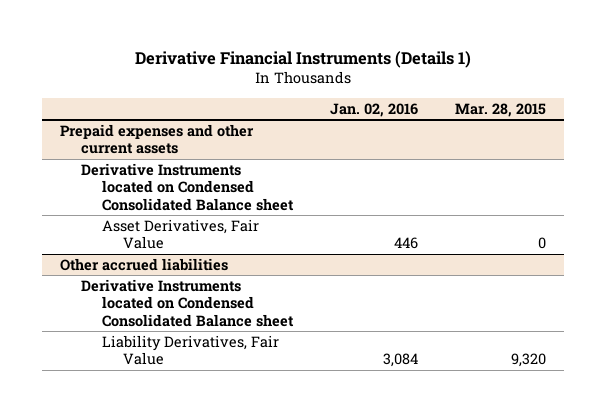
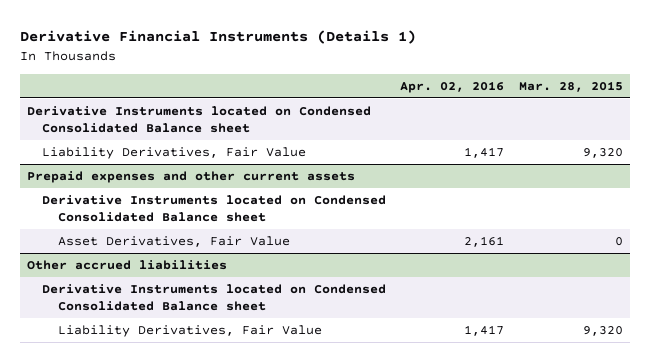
- | Jan. 02, 2016 | Mar. 28, 2015
+ | Apr. 02, 2016 | Mar. 28, 2015
+ Derivative Instruments located on Condensed Consolidated Balance sheet
+ Liability Derivatives, Fair Value | 1,417 | 9,320

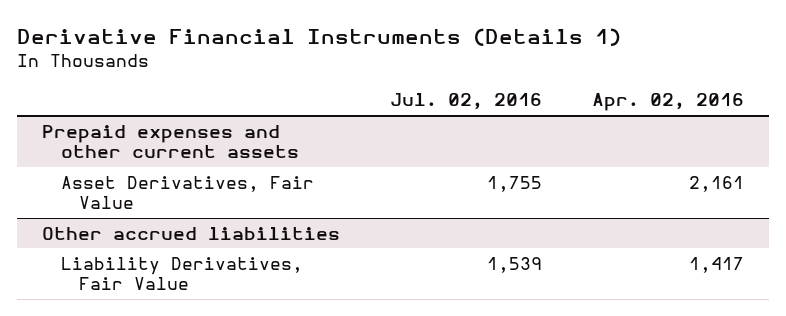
- | Apr. 02, 2016 | Mar. 28, 2015
+ | Jul. 02, 2016 | Apr. 02, 2016
- Derivative Instruments located on Condensed Consolidated Balance sheet
- Liability Derivatives, Fair Value | 1,417 | 9,320
@ Prepaid expenses and other current assets
- Derivative Instruments located on Condensed Consolidated Balance sheet
@ Other accrued liabilities
- Derivative Instruments located on Condensed Consolidated Balance sheet

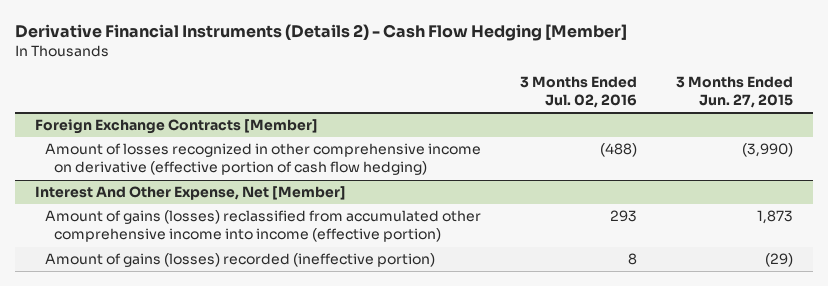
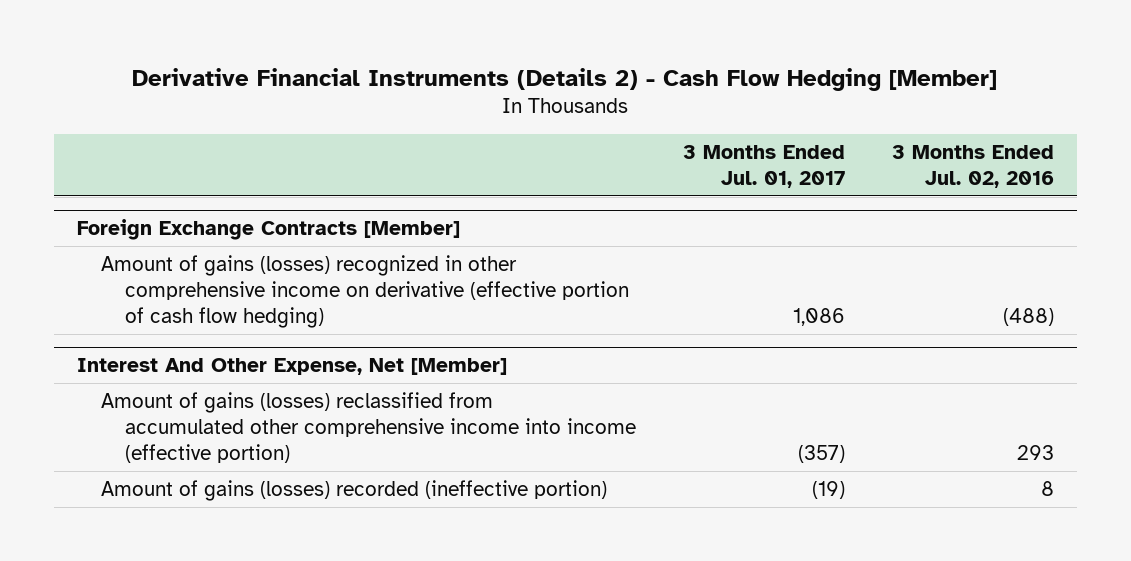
- | 3 Months Ended Jul. 02, 2016 | 3 Months Ended Jun. 27, 2015
+ | 3 Months Ended Jul. 01, 2017 | 3 Months Ended Jul. 02, 2016
@ Foreign Exchange Contracts [Member]
- Amount of losses recognized in other comprehensive income on derivative (effective portion of cash flow hedging) | (488) | (3,990)
+ Amount of gains (losses) recognized in other comprehensive income on derivative (effective portion of cash flow hedging) | 1,086 | (488)

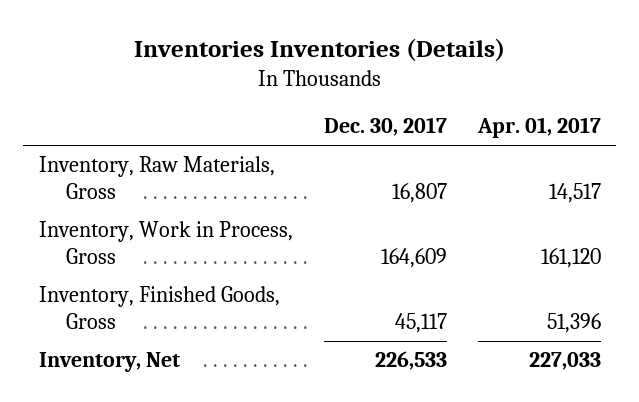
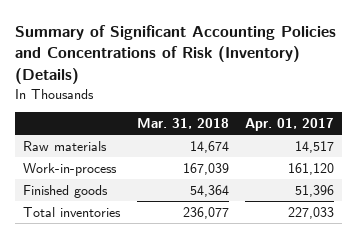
- Inventories Inventories (Details)
+ Summary of Significant Accounting Policies and Concentrations of Risk (Inventory) (Details)
- | Dec. 30, 2017 | Apr. 01, 2017
+ | Mar. 31, 2018 | Apr. 01, 2017
- Inventory, Raw Materials, Gross | 16,807 | 14,517
- Inventory, Work in Process, Gross | 164,609 | 161,120
- Inventory, Finished Goods, Gross | 45,117 | 51,396
- Inventory, Net | 226,533 | 227,033
+ Raw materials | 14,674 | 14,517
+ Work-in-process | 167,039 | 161,120
+ Finished goods | 54,364 | 51,396
+ Total inventories | 236,077 | 227,033

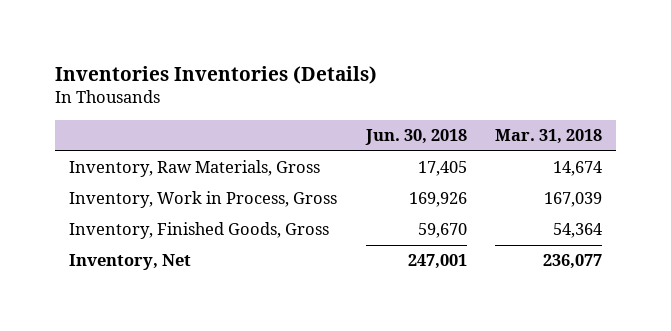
- Summary of Significant Accounting Policies and Concentrations of Risk (Inventory) (Details)
+ Inventories Inventories (Details)
- | Mar. 31, 2018 | Apr. 01, 2017
+ | Jun. 30, 2018 | Mar. 31, 2018
- Raw materials | 14,674 | 14,517
- Work-in-process | 167,039 | 161,120
- Finished goods | 54,364 | 51,396
- Total inventories | 236,077 | 227,033
+ Inventory, Raw Materials, Gross | 17,405 | 14,674
+ Inventory, Work in Process, Gross | 169,926 | 167,039
+ Inventory, Finished Goods, Gross | 59,670 | 54,364
+ Inventory, Net | 247,001 | 236,077

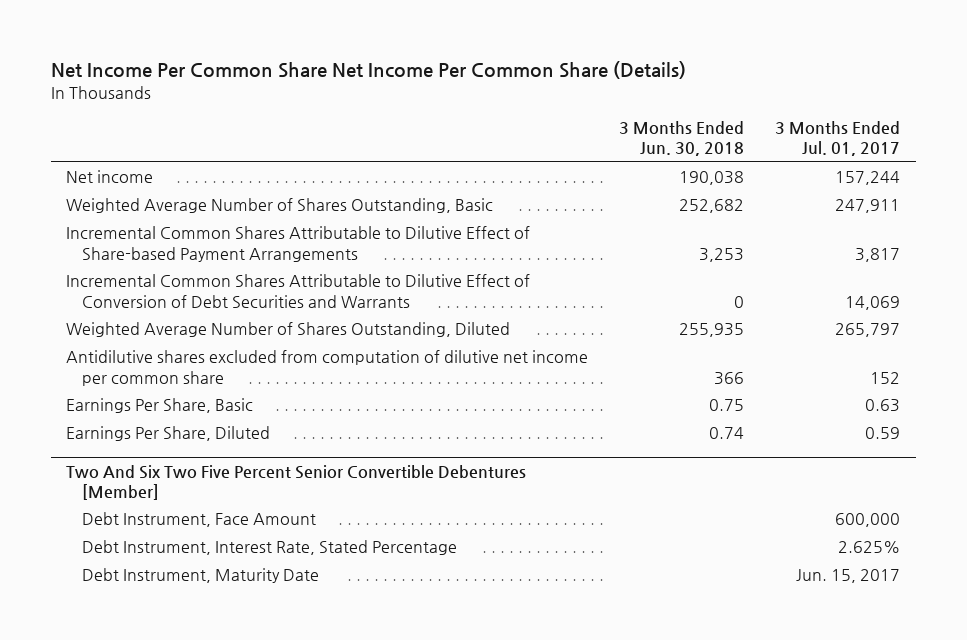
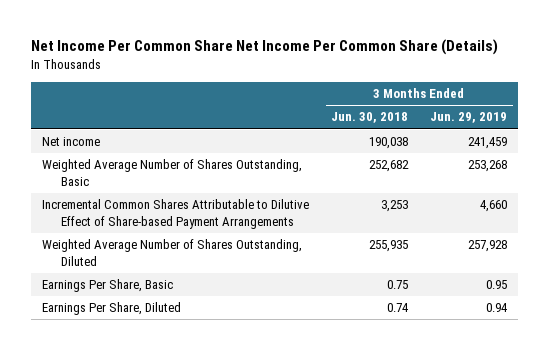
- | 3 Months Ended Jun. 30, 2018 | 3 Months Ended Jul. 01, 2017
+ | 3 Months Ended Jun. 30, 2018 | 3 Months Ended Jun. 29, 2019
- Incremental Common Shares Attributable to Dilutive Effect of Conversion of Debt Securities and Warrants | 0 | 14,069
- Antidilutive shares excluded from computation of dilutive net income per common share | 366 | 152
- Two And Six Two Five Percent Senior Convertible Debentures [Member]
- Debt Instrument, Face Amount | | 600,000
- Debt Instrument, Interest Rate, Stated Percentage | | 2.625%
- Debt Instrument, Maturity Date | | Jun. 15, 2017

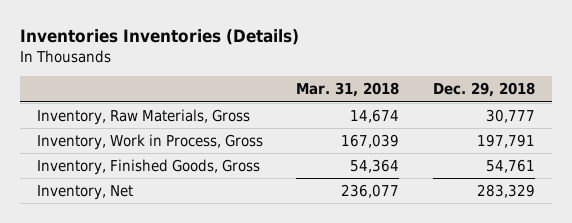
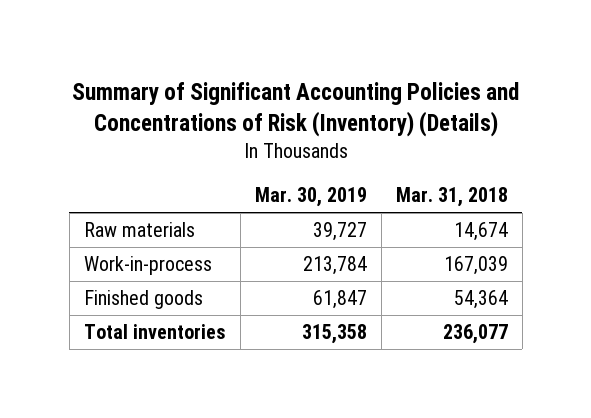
- Inventories Inventories (Details)
+ Summary of Significant Accounting Policies and Concentrations of Risk (Inventory) (Details)
- | Mar. 31, 2018 | Dec. 29, 2018
+ | Mar. 30, 2019 | Mar. 31, 2018
- Inventory, Raw Materials, Gross | 14,674 | 30,777
- Inventory, Work in Process, Gross | 167,039 | 197,791
- Inventory, Finished Goods, Gross | 54,364 | 54,761
- Inventory, Net | 236,077 | 283,329
+ Raw materials | 39,727 | 14,674
+ Work-in-process | 213,784 | 167,039
+ Finished goods | 61,847 | 54,364
+ Total inventories | 315,358 | 236,077

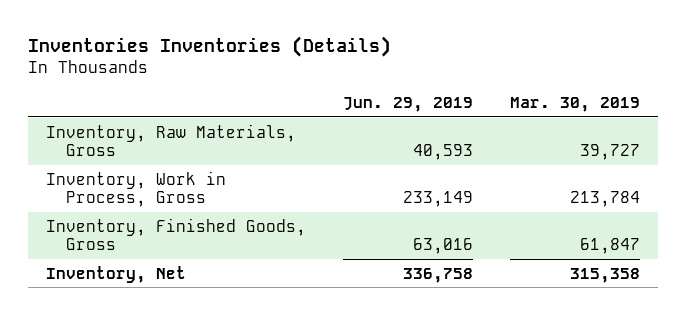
- Summary of Significant Accounting Policies and Concentrations of Risk (Inventory) (Details)
+ Inventories Inventories (Details)
- | Mar. 30, 2019 | Mar. 31, 2018
+ | Jun. 29, 2019 | Mar. 30, 2019
- Raw materials | 39,727 | 14,674
- Work-in-process | 213,784 | 167,039
- Finished goods | 61,847 | 54,364
- Total inventories | 315,358 | 236,077
+ Inventory, Raw Materials, Gross | 40,593 | 39,727
+ Inventory, Work in Process, Gross | 233,149 | 213,784
+ Inventory, Finished Goods, Gross | 63,016 | 61,847
+ Inventory, Net | 336,758 | 315,358

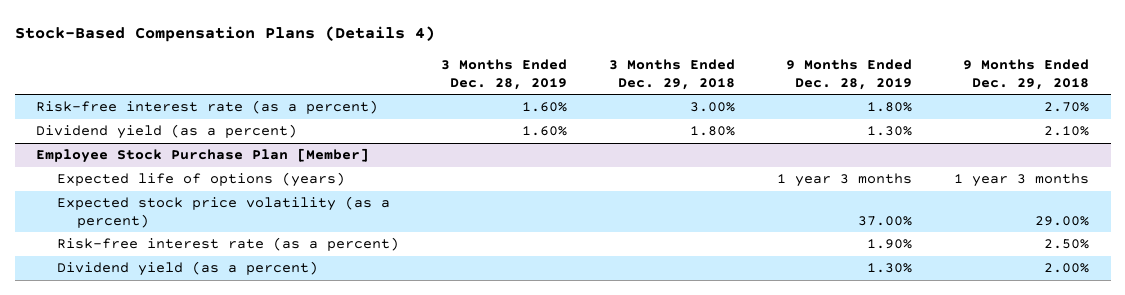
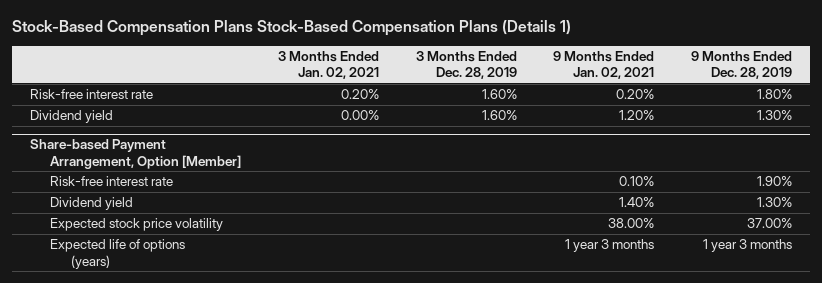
- Stock-Based Compensation Plans (Details 4)
+ Stock-Based Compensation Plans Stock-Based Compensation Plans (Details 1)
- | 3 Months Ended Dec. 28, 2019 | 3 Months Ended Dec. 29, 2018 | 9 Months Ended Dec. 28, 2019 | 9 Months Ended Dec. 29, 2018
+ | 3 Months Ended Jan. 02, 2021 | 3 Months Ended Dec. 28, 2019 | 9 Months Ended Jan. 02, 2021 | 9 Months Ended Dec. 28, 2019
- Risk-free interest rate (as a percent) | 1.60% | 3.00% | 1.80% | 2.70%
- Dividend yield (as a percent) | 1.60% | 1.80% | 1.30% | 2.10%
- Employee Stock Purchase Plan [Member]
+ Risk-free interest rate | 0.20% | 1.60% | 0.20% | 1.80%
+ Dividend yield | 0.00% | 1.60% | 1.20% | 1.30%
+ Share-based Payment Arrangement, Option [Member]
+ Risk-free interest rate | | | 0.10% | 1.90%
+ Dividend yield | | | 1.40% | 1.30%
+ Expected stock price volatility | | | 38.00% | 37.00%
- Expected stock price volatility (as a percent) | | | 37.00% | 29.00%
- Risk-free interest rate (as a percent) | | | 1.90% | 2.50%
- Dividend yield (as a percent) | | | 1.30% | 2.00%

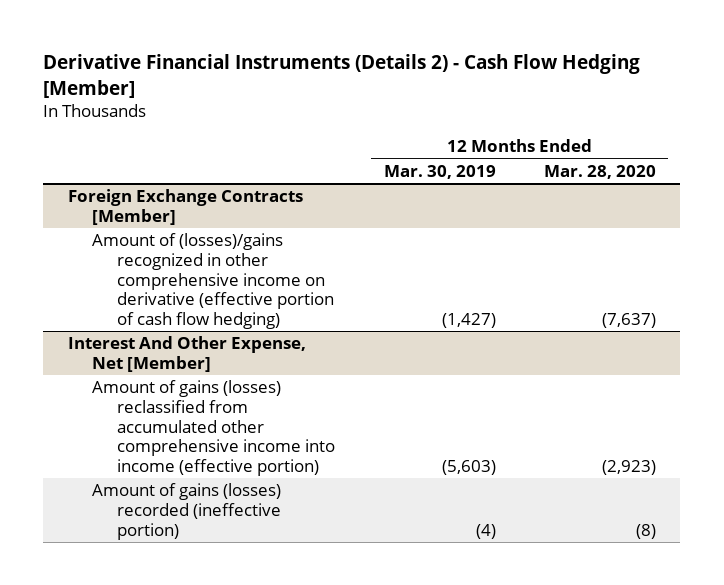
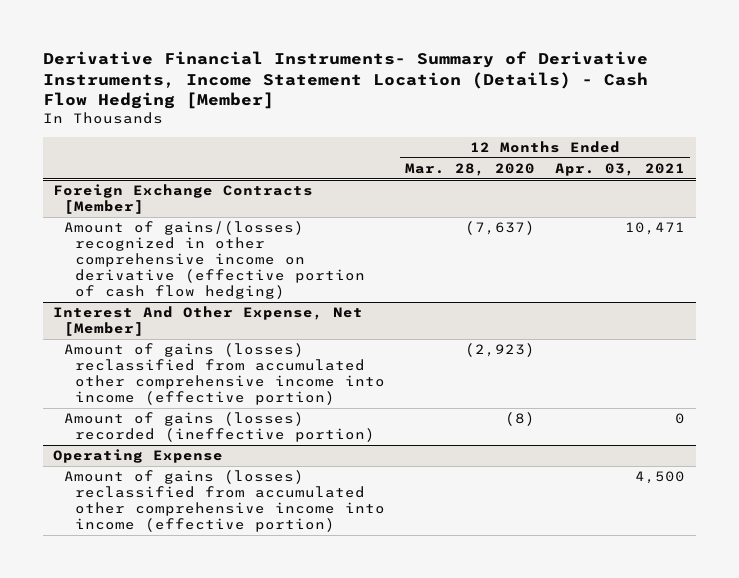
- Derivative Financial Instruments (Details 2) - Cash Flow Hedging [Member]
+ Derivative Financial Instruments- Summary of Derivative Instruments, Income Statement Location (Details) - Cash Flow Hedging [Member]
- | 12 Months Ended Mar. 30, 2019 | 12 Months Ended Mar. 28, 2020
+ | 12 Months Ended Mar. 28, 2020 | 12 Months Ended Apr. 03, 2021
@ Foreign Exchange Contracts [Member]
- Amount of (losses)/gains recognized in other comprehensive income on derivative (effective portion of cash flow hedging) | (1,427) | (7,637)
+ Amount of gains/(losses) recognized in other comprehensive income on derivative (effective portion of cash flow hedging) | (7,637) | 10,471
+ Operating Expense
+ Amount of gains (losses) reclassified from accumulated other comprehensive income into income (effective portion) | | 4,500

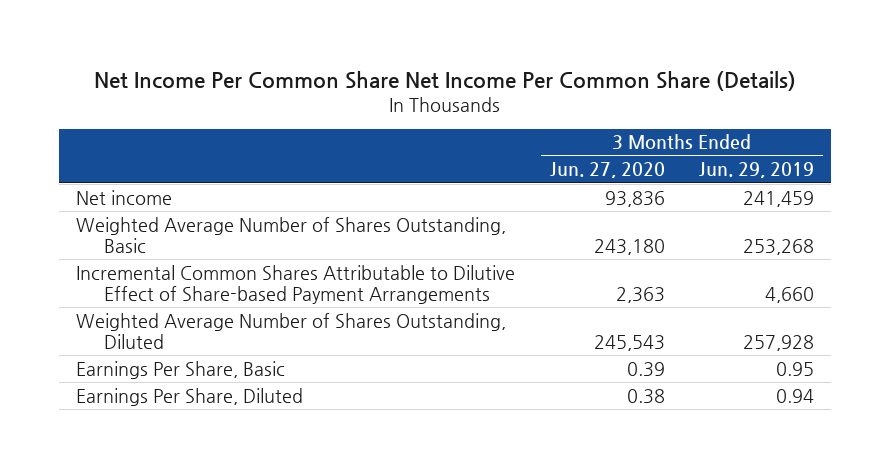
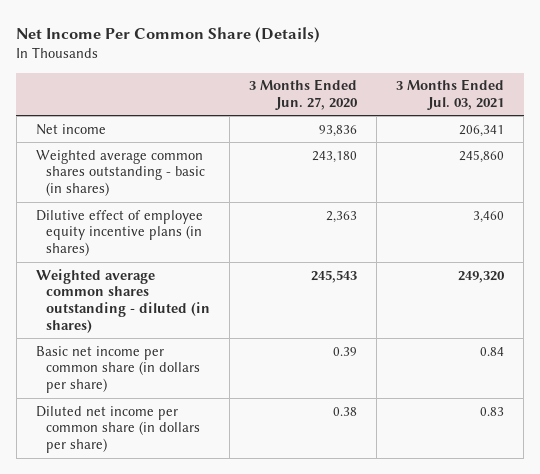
- Net Income Per Common Share Net Income Per Common Share (Details)
+ Net Income Per Common Share (Details)
- | 3 Months Ended Jun. 27, 2020 | 3 Months Ended Jun. 29, 2019
+ | 3 Months Ended Jun. 27, 2020 | 3 Months Ended Jul. 03, 2021
- Weighted Average Number of Shares Outstanding, Basic | 243,180 | 253,268
- Incremental Common Shares Attributable to Dilutive Effect of Share-based Payment Arrangements | 2,363 | 4,660
- Weighted Average Number of Shares Outstanding, Diluted | 245,543 | 257,928
- Earnings Per Share, Basic | 0.39 | 0.95
- Earnings Per Share, Diluted | 0.38 | 0.94
+ Weighted average common shares outstanding - basic (in shares) | 243,180 | 245,860
+ Dilutive effect of employee equity incentive plans (in shares) | 2,363 | 3,460
+ Weighted average common shares outstanding - diluted (in shares) | 245,543 | 249,320
+ Basic net income per common share (in dollars per share) | 0.39 | 0.84
+ Diluted net income per common share (in dollars per share) | 0.38 | 0.83

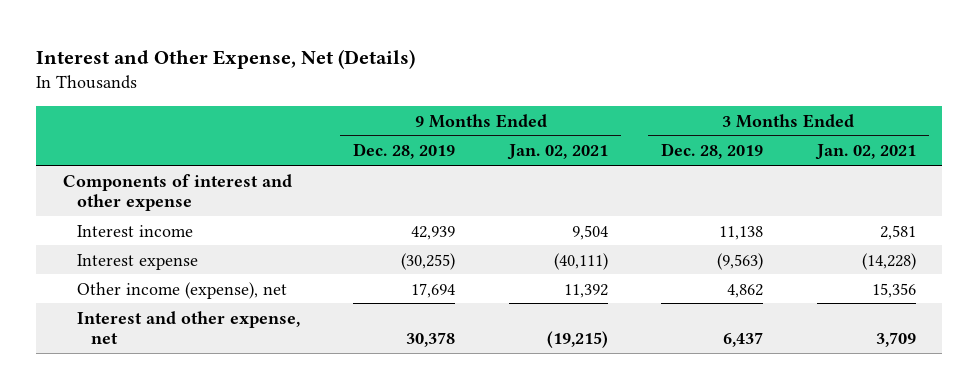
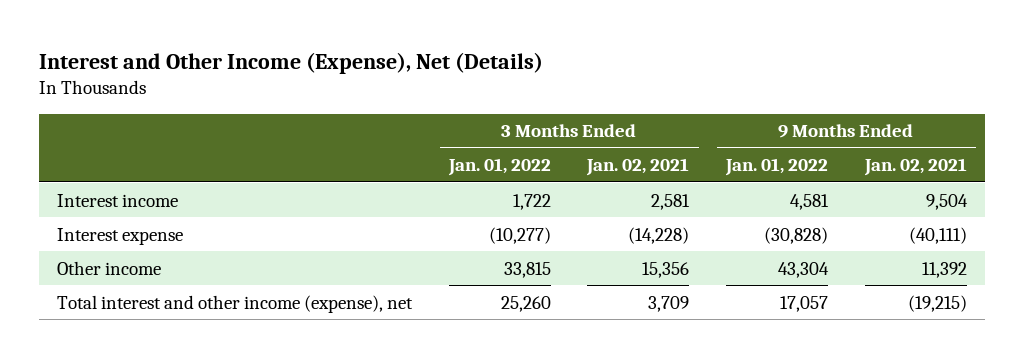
- Interest and Other Expense, Net (Details)
+ Interest and Other Income (Expense), Net (Details)
- | 9 Months Ended Dec. 28, 2019 | 9 Months Ended Jan. 02, 2021 | 3 Months Ended Dec. 28, 2019 | 3 Months Ended Jan. 02, 2021
+ | 3 Months Ended Jan. 01, 2022 | 3 Months Ended Jan. 02, 2021 | 9 Months Ended Jan. 01, 2022 | 9 Months Ended Jan. 02, 2021
- Components of interest and other expense
- Other income (expense), net | 17,694 | 11,392 | 4,862 | 15,356
- Interest and other expense, net | 30,378 | (19,215) | 6,437 | 3,709
+ Other income | 33,815 | 15,356 | 43,304 | 11,392
+ Total interest and other income (expense), net | 25,260 | 3,709 | 17,057 | (19,215)

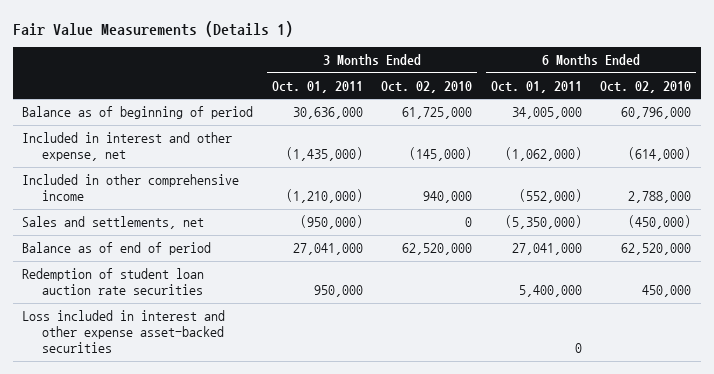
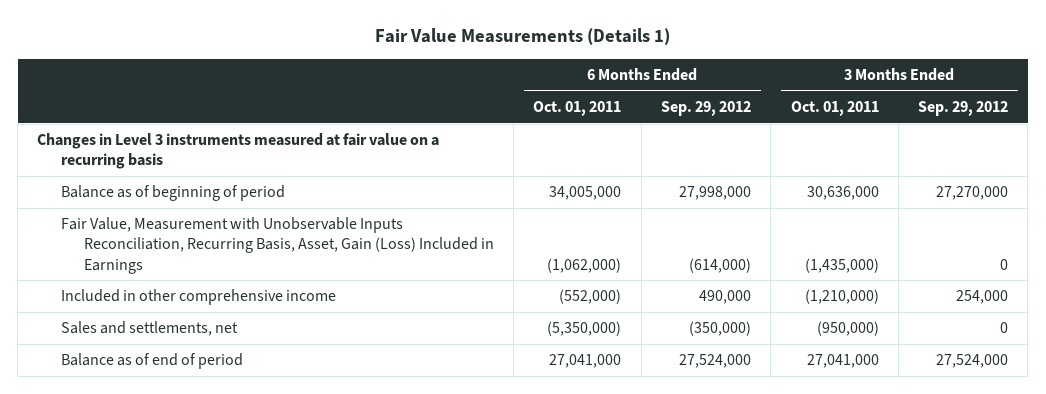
- | 3 Months Ended Oct. 01, 2011 | 3 Months Ended Oct. 02, 2010 | 6 Months Ended Oct. 01, 2011 | 6 Months Ended Oct. 02, 2010
+ | 6 Months Ended Oct. 01, 2011 | 6 Months Ended Sep. 29, 2012 | 3 Months Ended Oct. 01, 2011 | 3 Months Ended Sep. 29, 2012
+ Changes in Level 3 instruments measured at fair value on a recurring basis
- Included in interest and other expense, net | (1,435,000) | (145,000) | (1,062,000) | (614,000)
+ Fair Value, Measurement with Unobservable Inputs Reconciliation, Recurring Basis, Asset, Gain (Loss) Included in Earnings | (1,062,000) | (614,000) | (1,435,000) | 0
- Redemption of student loan auction rate securities | 950,000 | | 5,400,000 | 450,000
- Loss included in interest and other expense asset-backed securities | | | 0 |

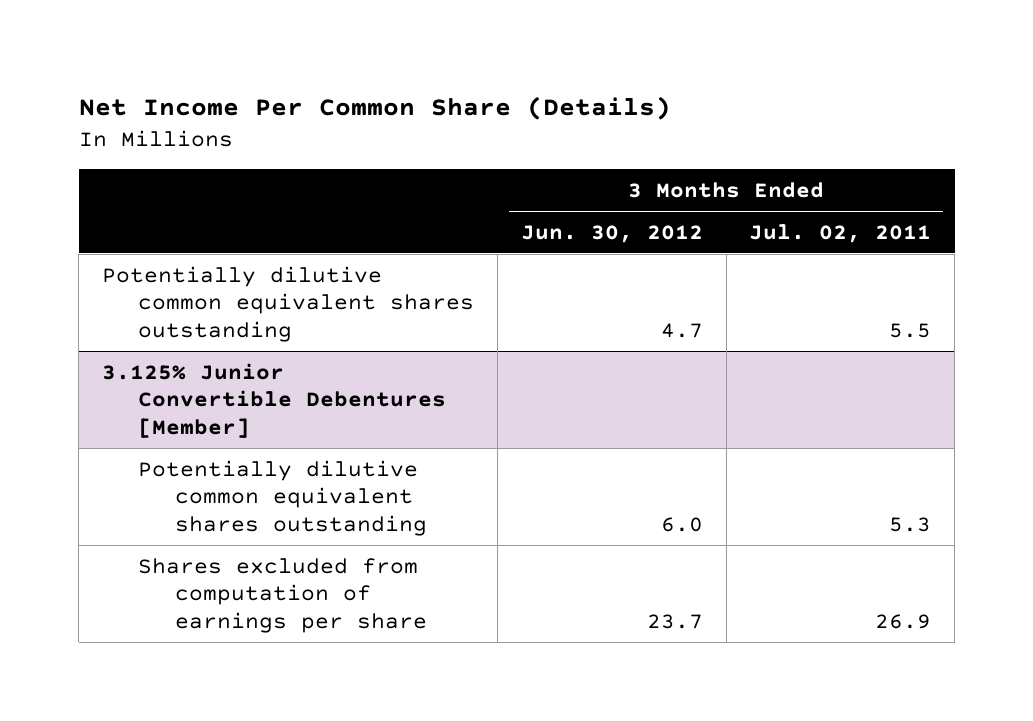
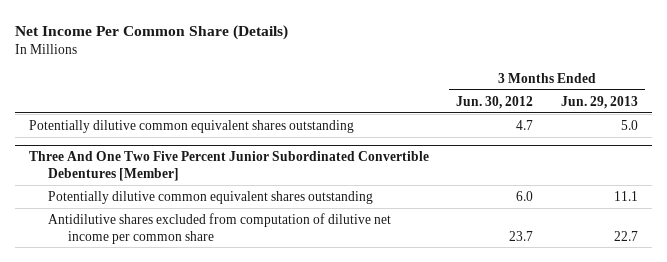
- | 3 Months Ended Jun. 30, 2012 | 3 Months Ended Jul. 02, 2011
+ | 3 Months Ended Jun. 30, 2012 | 3 Months Ended Jun. 29, 2013
- 3.125% Junior Convertible Debentures [Member]
+ Three And One Two Five Percent Junior Subordinated Convertible Debentures [Member]
- Shares excluded from computation of earnings per share | 23.7 | 26.9
+ Antidilutive shares excluded from computation of dilutive net income per common share | 23.7 | 22.7

